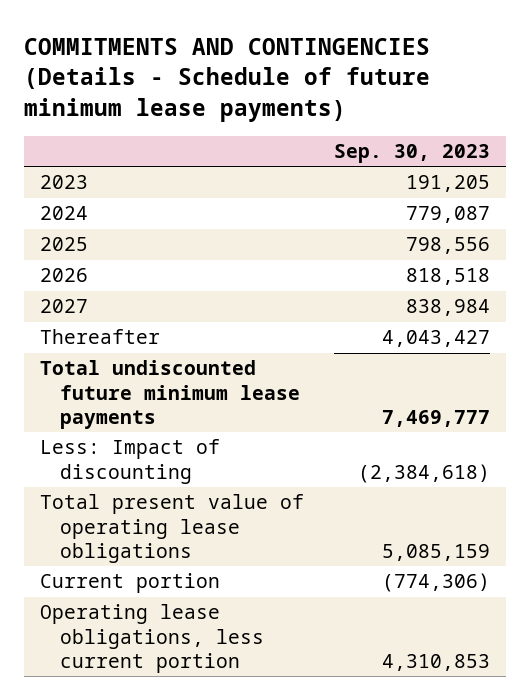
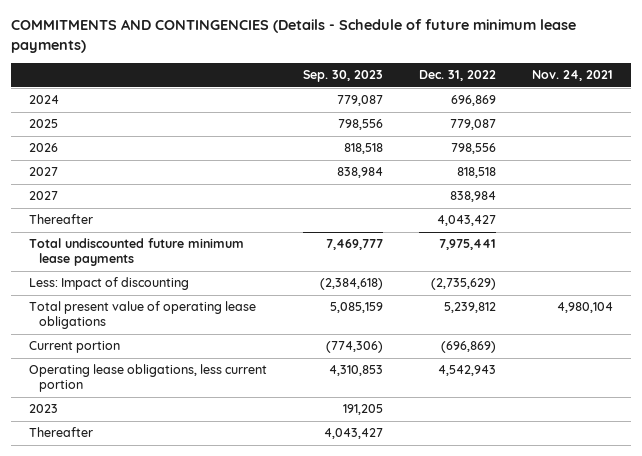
- | Sep. 30, 2023
+ | Sep. 30, 2023 | Dec. 31, 2022 | Nov. 24, 2021
+ 2027 | | 838,984 |
+ Thereafter | | 4,043,427 |
moved down: 2023 | 191,205 | |
moved down: Thereafter | 4,043,427 | |

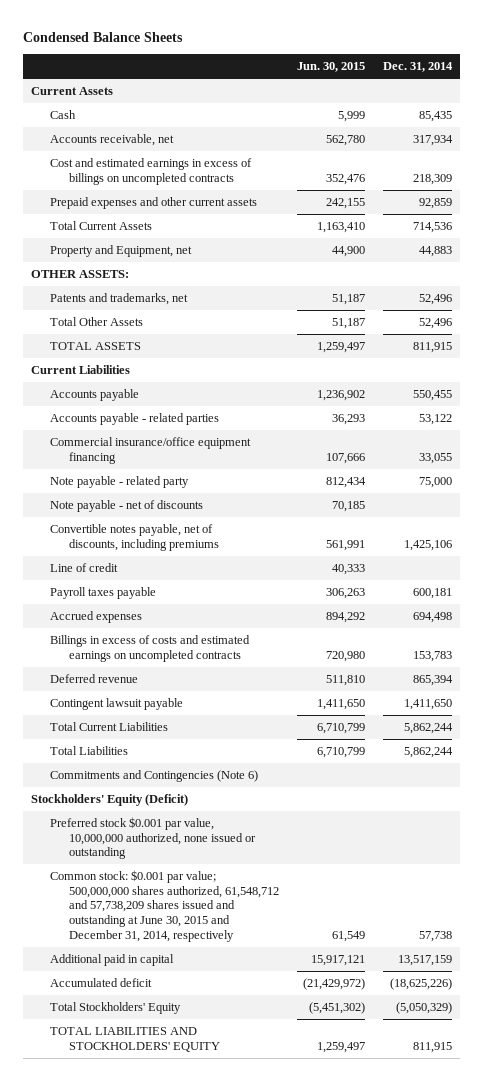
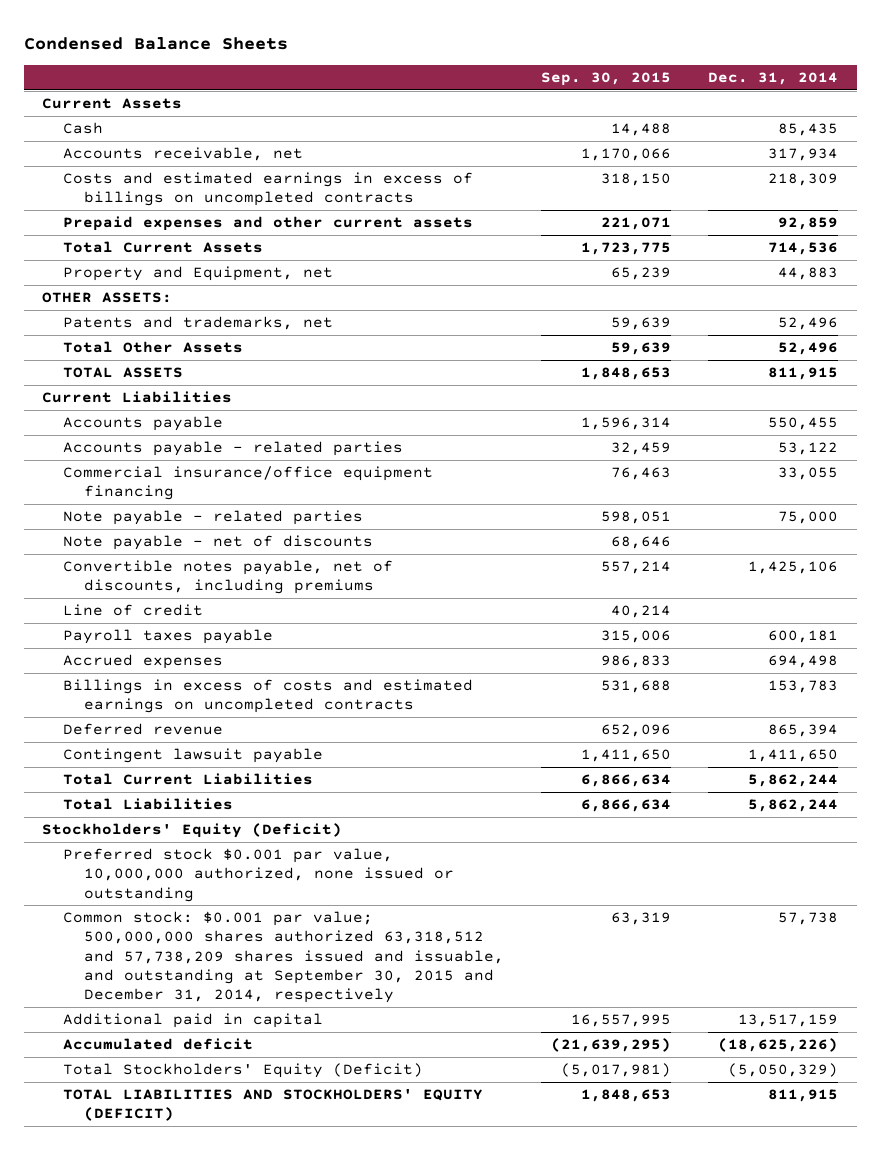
- | Jun. 30, 2015 | Dec. 31, 2014
+ | Sep. 30, 2015 | Dec. 31, 2014
- Cost and estimated earnings in excess of billings on uncompleted contracts | 352,476 | 218,309
+ Costs and estimated earnings in excess of billings on uncompleted contracts | 318,150 | 218,309
- Note payable - related party | 812,434 | 75,000
+ Note payable - related parties | 598,051 | 75,000
- Commitments and Contingencies (Note 6)
- Common stock: $0.001 par value; 500,000,000 shares authorized, 61,548,712 and 57,738,209 shares issued and outstanding at June 30, 2015 and December 31, 2014, respectively | 61,549 | 57,738
+ Common stock: $0.001 par value; 500,000,000 shares authorized 63,318,512 and 57,738,209 shares issued and issuable, and outstanding at September 30, 2015 and December 31, 2014, respectively | 63,319 | 57,738
- Total Stockholders' Equity | (5,451,302) | (5,050,329)
- TOTAL LIABILITIES AND STOCKHOLDERS' EQUITY | 1,259,497 | 811,915
+ Total Stockholders' Equity (Deficit) | (5,017,981) | (5,050,329)
+ TOTAL LIABILITIES AND STOCKHOLDERS' EQUITY (DEFICIT) | 1,848,653 | 811,915

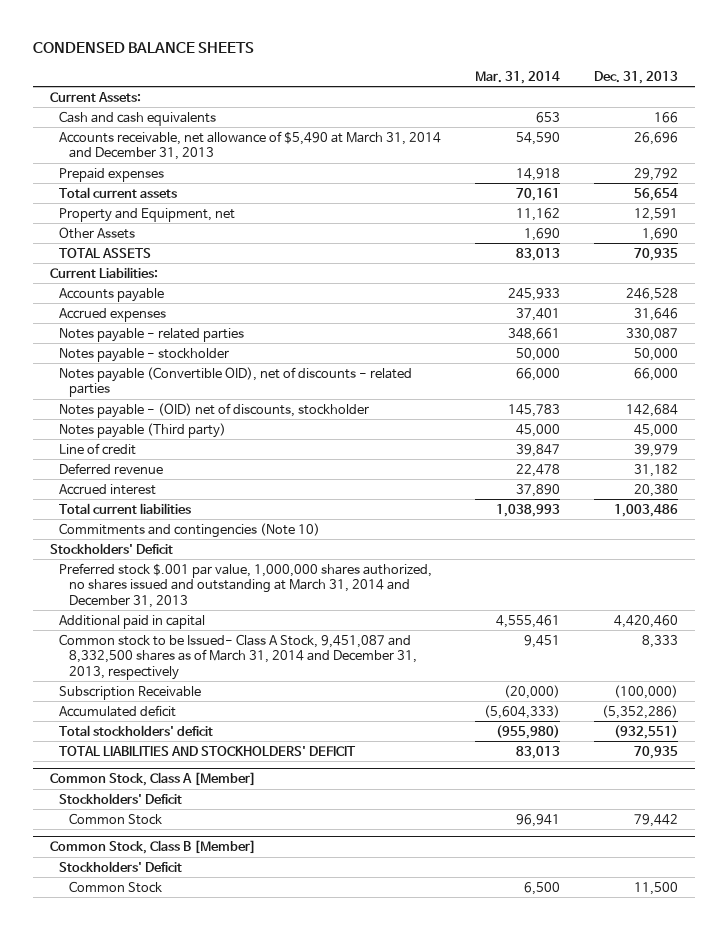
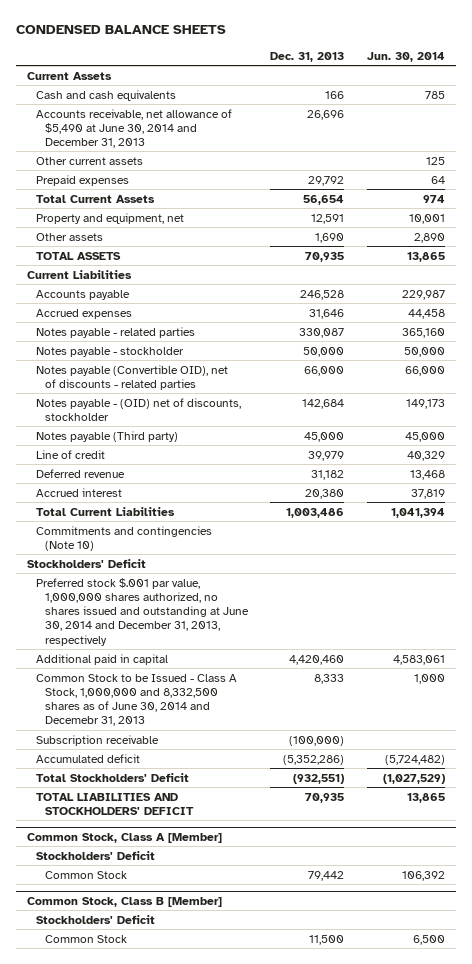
- | Mar. 31, 2014 | Dec. 31, 2013
+ | Dec. 31, 2013 | Jun. 30, 2014
- Current Assets:
+ Current Assets
- Accounts receivable, net allowance of $5,490 at March 31, 2014 and December 31, 2013 | 54,590 | 26,696
+ Accounts receivable, net allowance of $5,490 at June 30, 2014 and December 31, 2013 | 26,696 |
+ Other current assets | | 125
- Total current assets | 70,161 | 56,654
- Property and Equipment, net | 11,162 | 12,591
- Other Assets | 1,690 | 1,690
+ Total Current Assets | 56,654 | 974
+ Property and equipment, net | 12,591 | 10,001
+ Other assets | 1,690 | 2,890
- Current Liabilities:
+ Current Liabilities
- Total current liabilities | 1,038,993 | 1,003,486
+ Total Current Liabilities | 1,003,486 | 1,041,394
- Preferred stock $.001 par value, 1,000,000 shares authorized, no shares issued and outstanding at March 31, 2014 and December 31, 2013
+ Preferred stock $.001 par value, 1,000,000 shares authorized, no shares issued and outstanding at June 30, 2014 and December 31, 2013, respectively
- Common stock to be Issued- Class A Stock, 9,451,087 and 8,332,500 shares as of March 31, 2014 and December 31, 2013, respectively | 9,451 | 8,333
- Subscription Receivable | (20,000) | (100,000)
+ Common Stock to be Issued - Class A Stock, 1,000,000 and 8,332,500 shares as of June 30, 2014 and Decemebr 31, 2013 | 8,333 | 1,000
+ Subscription receivable | (100,000) |
- Total stockholders' deficit | (955,980) | (932,551)
+ Total Stockholders' Deficit | (932,551) | (1,027,529)

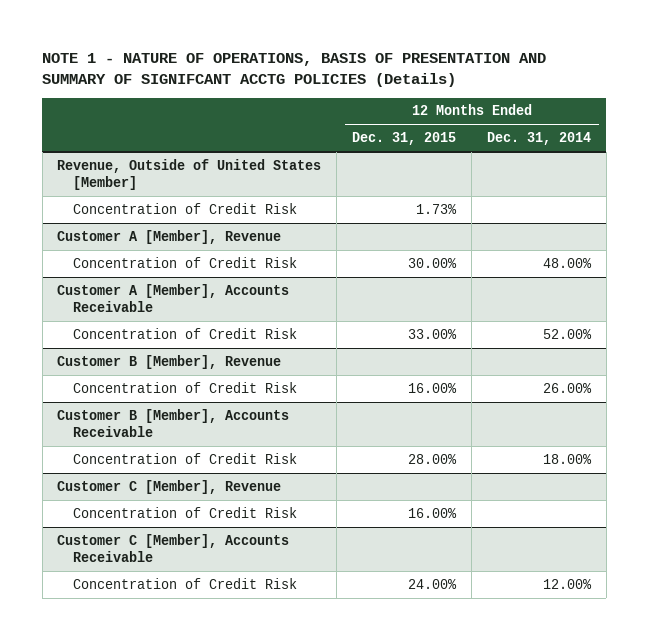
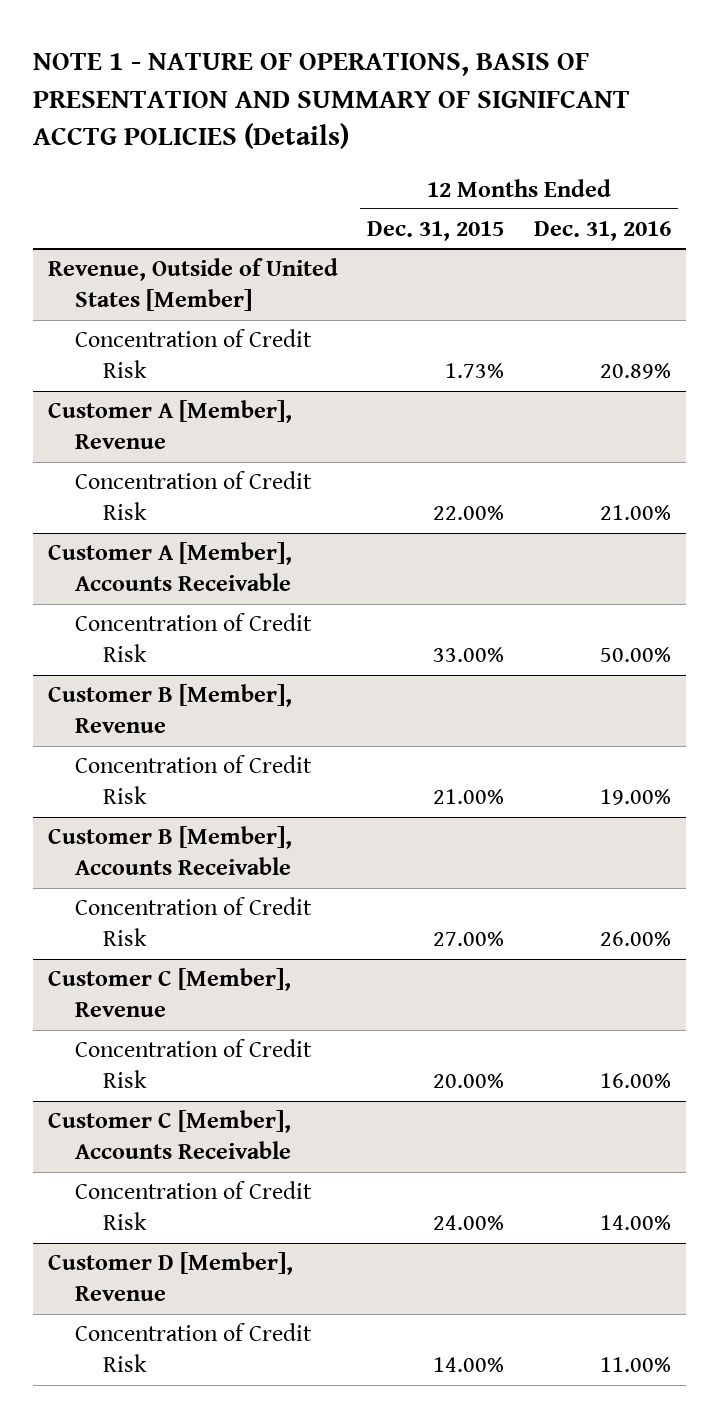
- | 12 Months Ended Dec. 31, 2015 | 12 Months Ended Dec. 31, 2014
+ | 12 Months Ended Dec. 31, 2015 | 12 Months Ended Dec. 31, 2016
@ Customer A [Member], Revenue
- Concentration of Credit Risk | 30.00% | 48.00%
+ Concentration of Credit Risk | 22.00% | 21.00%
@ Customer B [Member], Revenue
- Concentration of Credit Risk | 16.00% | 26.00%
+ Concentration of Credit Risk | 21.00% | 19.00%
@ Customer B [Member], Accounts Receivable
- Concentration of Credit Risk | 28.00% | 18.00%
+ Concentration of Credit Risk | 27.00% | 26.00%
@ Customer C [Member], Revenue
- Concentration of Credit Risk | 16.00% |
+ Concentration of Credit Risk | 20.00% | 16.00%
+ Customer D [Member], Revenue
+ Concentration of Credit Risk | 14.00% | 11.00%

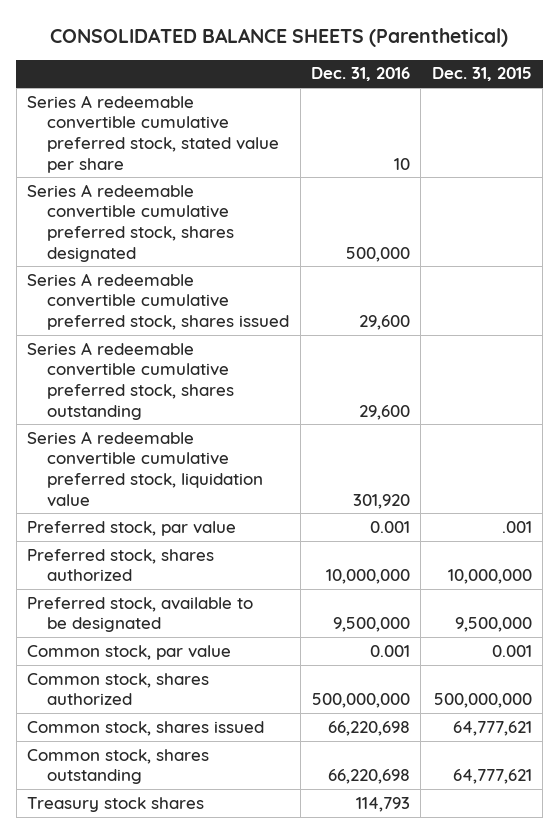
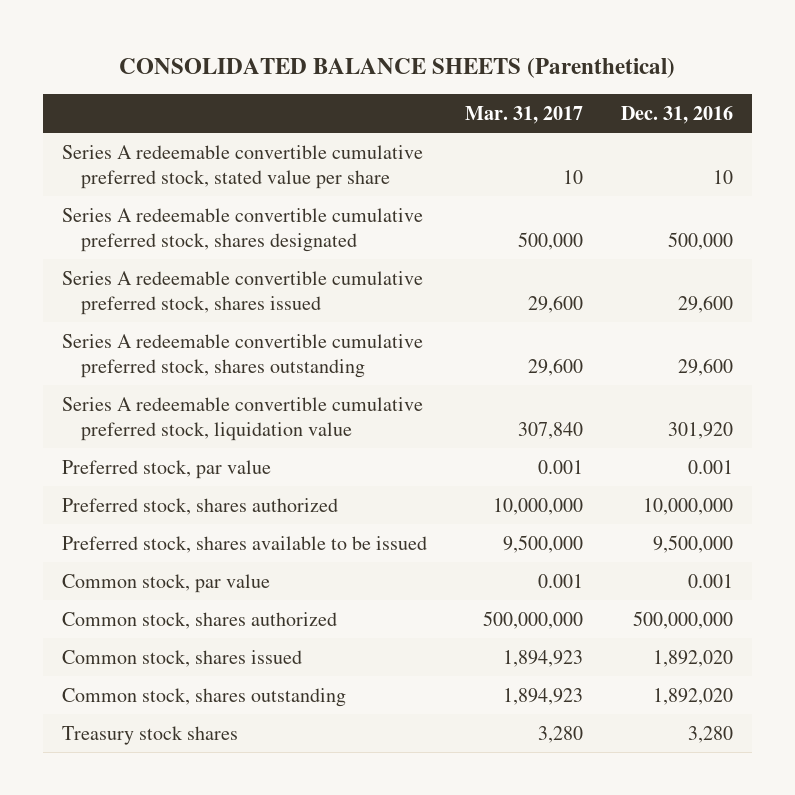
- | Dec. 31, 2016 | Dec. 31, 2015
+ | Mar. 31, 2017 | Dec. 31, 2016
- Preferred stock, available to be designated | 9,500,000 | 9,500,000
+ Preferred stock, shares available to be issued | 9,500,000 | 9,500,000
- Common stock, shares issued | 66,220,698 | 64,777,621
- Common stock, shares outstanding | 66,220,698 | 64,777,621
- Treasury stock shares | 114,793 |
+ Common stock, shares issued | 1,894,923 | 1,892,020
+ Common stock, shares outstanding | 1,894,923 | 1,892,020
+ Treasury stock shares | 3,280 | 3,280

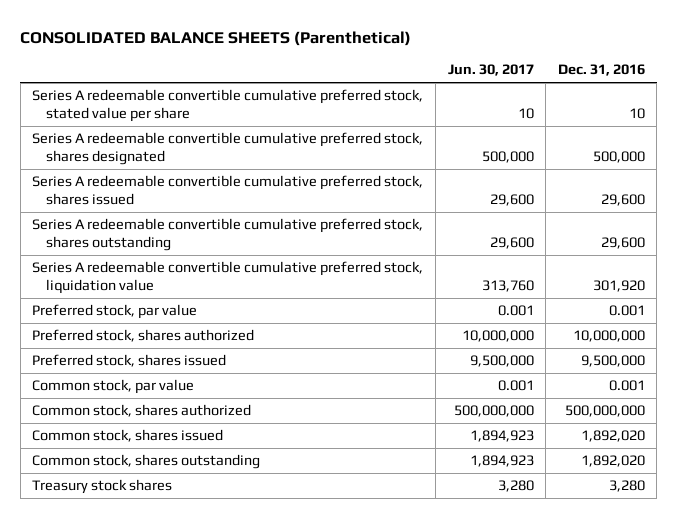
- | Mar. 31, 2017 | Dec. 31, 2016
+ | Jun. 30, 2017 | Dec. 31, 2016
- Preferred stock, shares available to be issued | 9,500,000 | 9,500,000
+ Preferred stock, shares issued | 9,500,000 | 9,500,000

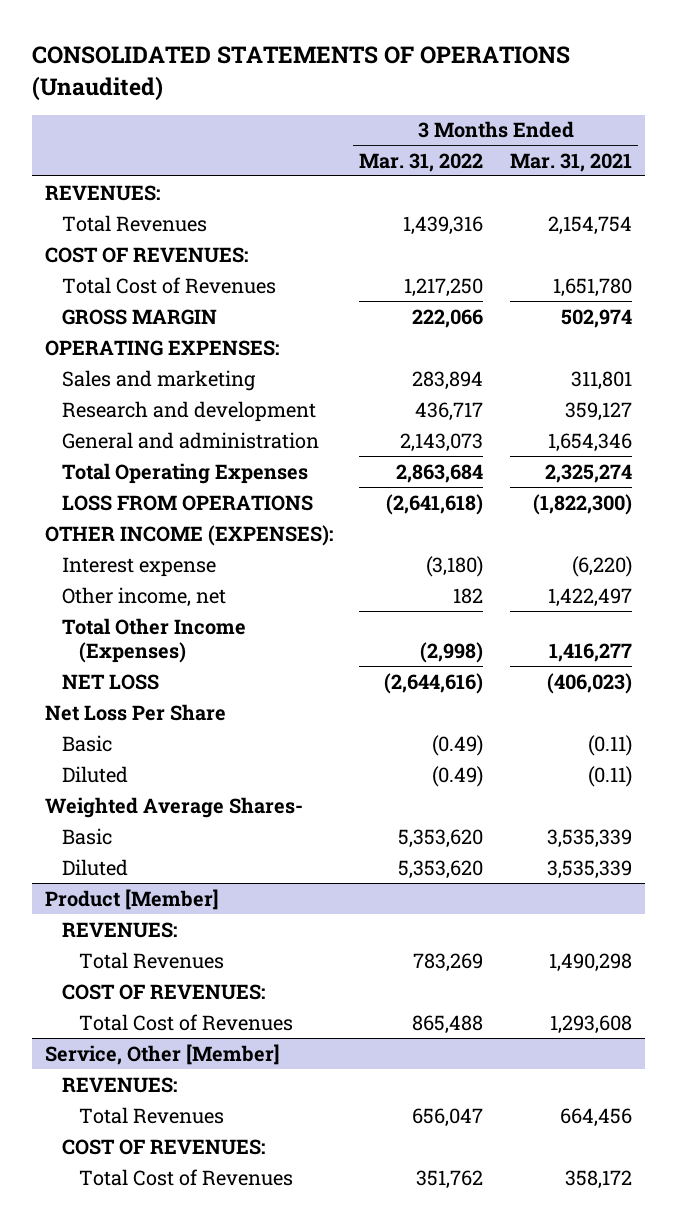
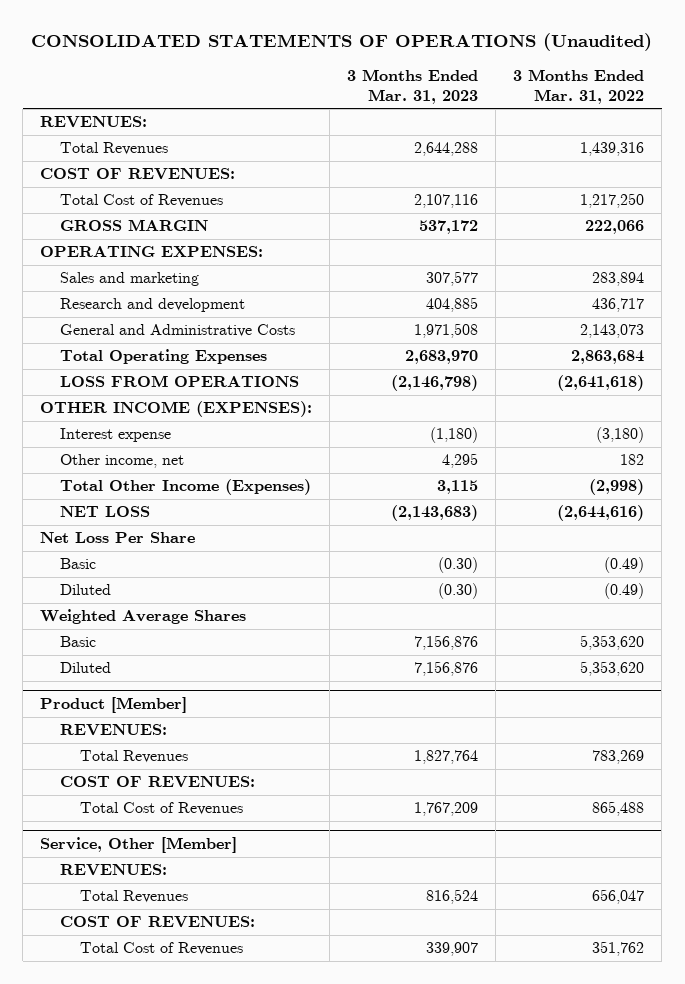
- | 3 Months Ended Mar. 31, 2022 | 3 Months Ended Mar. 31, 2021
+ | 3 Months Ended Mar. 31, 2023 | 3 Months Ended Mar. 31, 2022
- General and administration | 2,143,073 | 1,654,346
+ General and Administrative Costs | 1,971,508 | 2,143,073
- Weighted Average Shares-
+ Weighted Average Shares

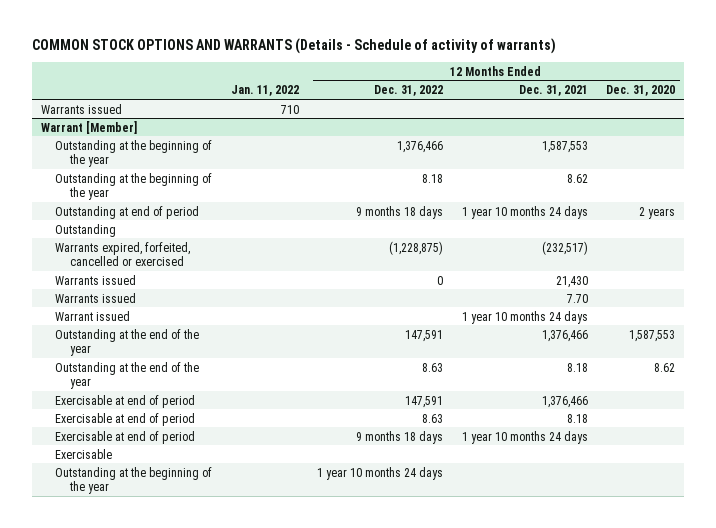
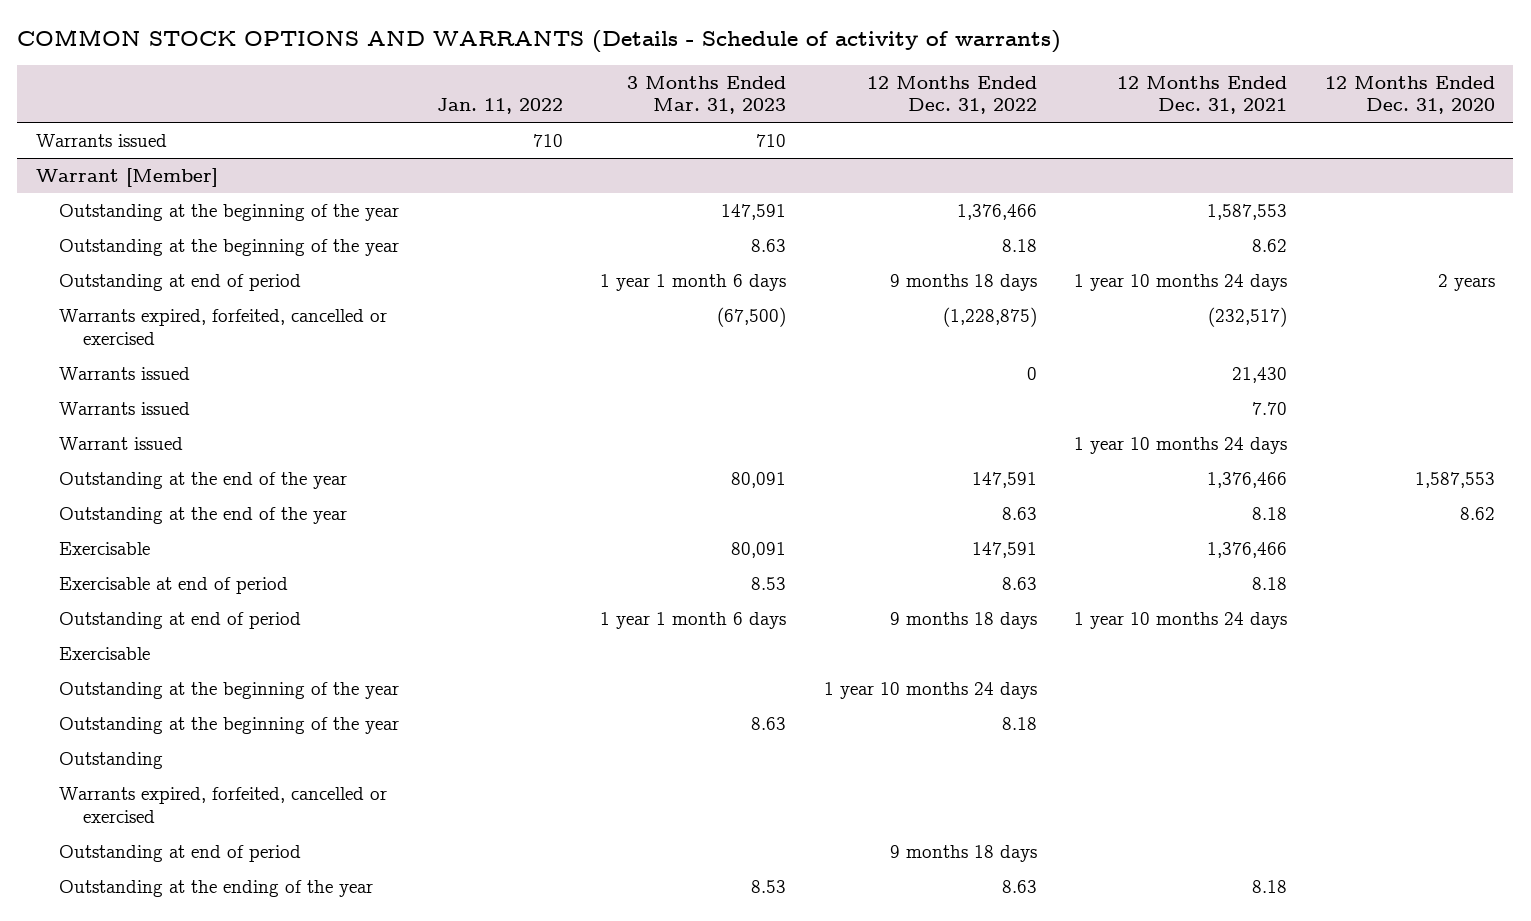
- | Jan. 11, 2022 | 12 Months Ended Dec. 31, 2022 | 12 Months Ended Dec. 31, 2021 | 12 Months Ended Dec. 31, 2020
+ | Jan. 11, 2022 | 3 Months Ended Mar. 31, 2023 | 12 Months Ended Dec. 31, 2022 | 12 Months Ended Dec. 31, 2021 | 12 Months Ended Dec. 31, 2020
@ Warrant [Member]
- Exercisable at end of period | | 147,591 | 1,376,466 |
+ Exercisable | | 80,091 | 147,591 | 1,376,466 |
- Exercisable at end of period | | 9 months 18 days | 1 year 10 months 24 days |
+ Outstanding at end of period | | 1 year 1 month 6 days | 9 months 18 days | 1 year 10 months 24 days |
+ Outstanding at the beginning of the year | | 8.63 | 8.18 | |
moved down: Outstanding
+ Warrants expired, forfeited, cancelled or exercised
+ Outstanding at end of period | | | 9 months 18 days | |
+ Outstanding at the ending of the year | | 8.53 | 8.63 | 8.18 |

